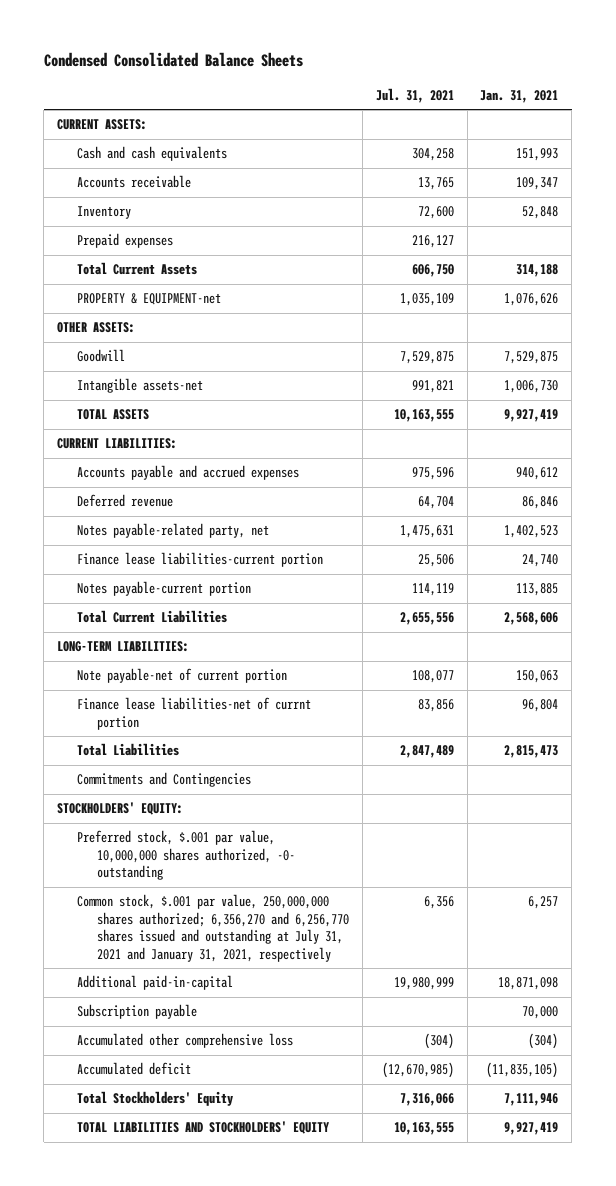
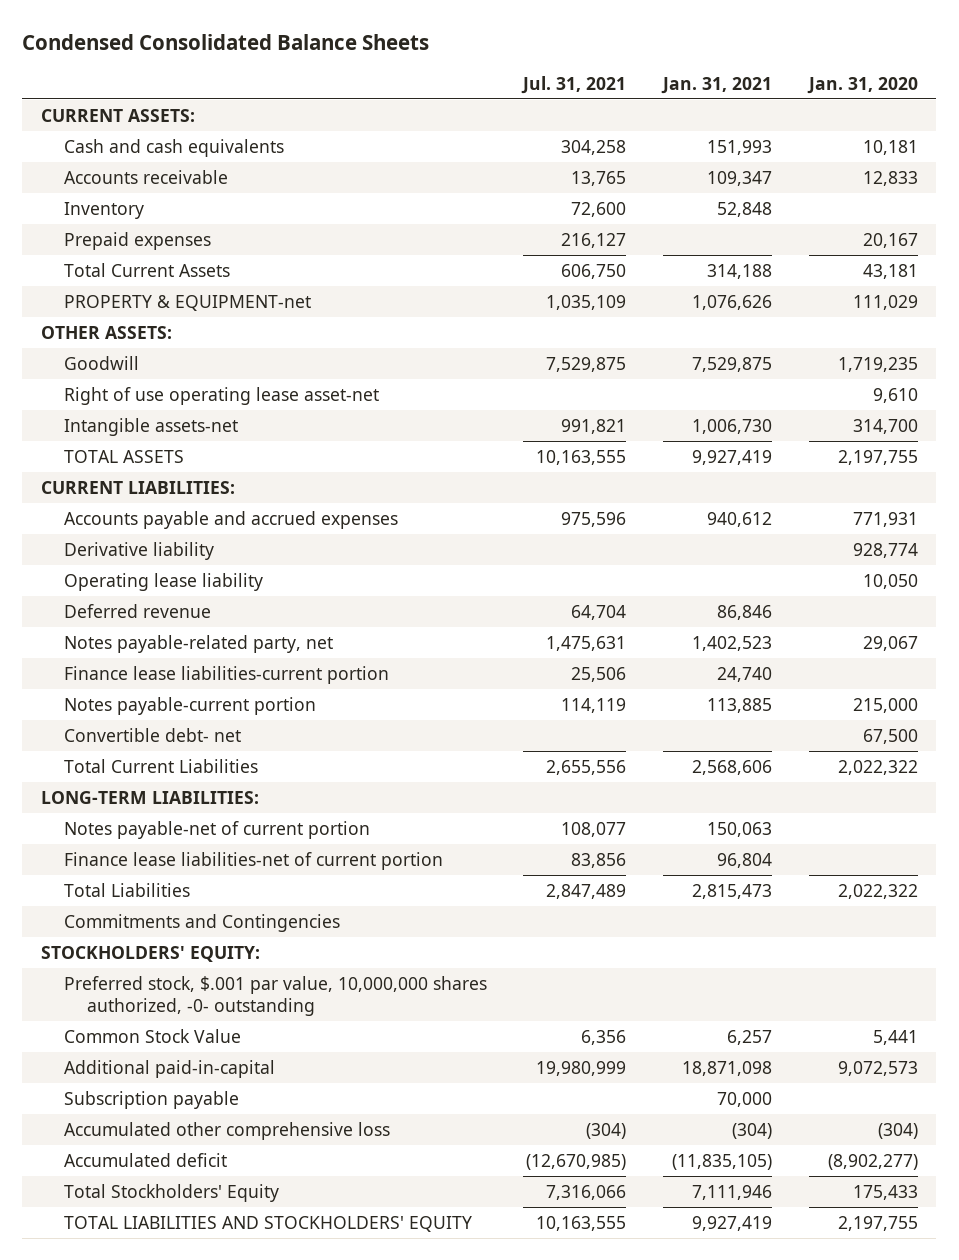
- | Jul. 31, 2021 | Jan. 31, 2021
+ | Jul. 31, 2021 | Jan. 31, 2021 | Jan. 31, 2020
+ Right of use operating lease asset-net | | | 9,610
+ Derivative liability | | | 928,774
+ Operating lease liability | | | 10,050
+ Convertible debt- net | | | 67,500
- Note payable-net of current portion | 108,077 | 150,063
- Finance lease liabilities-net of currnt portion | 83,856 | 96,804
+ Notes payable-net of current portion | 108,077 | 150,063 |
+ Finance lease liabilities-net of current portion | 83,856 | 96,804 |
- Common stock, $.001 par value, 250,000,000 shares authorized; 6,356,270 and 6,256,770 shares issued and outstanding at July 31, 2021 and January 31, 2021, respectively | 6,356 | 6,257
+ Common Stock Value | 6,356 | 6,257 | 5,441

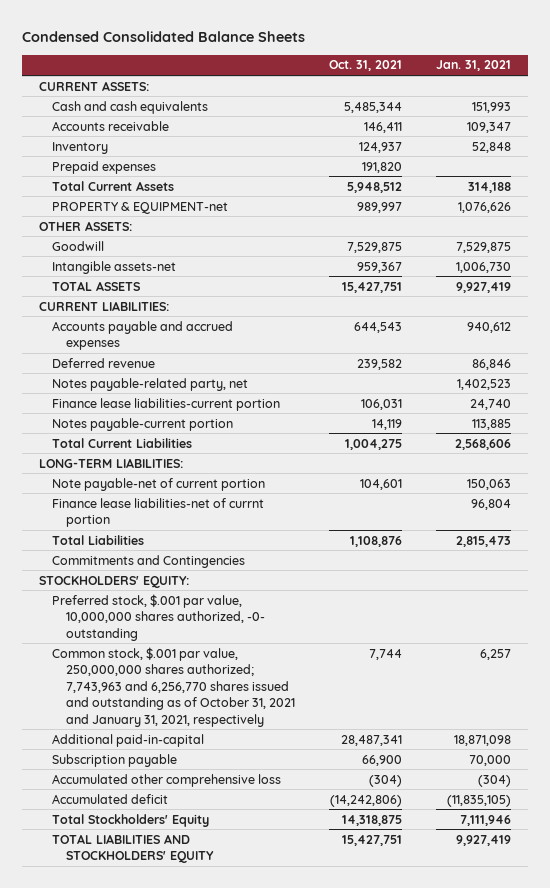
- | Jul. 31, 2021 | Jan. 31, 2021 | Jan. 31, 2020
+ | Oct. 31, 2021 | Jan. 31, 2021
- Right of use operating lease asset-net | | | 9,610
- Derivative liability | | | 928,774
- Operating lease liability | | | 10,050
- Convertible debt- net | | | 67,500
- Notes payable-net of current portion | 108,077 | 150,063 |
- Finance lease liabilities-net of current portion | 83,856 | 96,804 |
+ Note payable-net of current portion | 104,601 | 150,063
+ Finance lease liabilities-net of currnt portion | | 96,804
- Common Stock Value | 6,356 | 6,257 | 5,441
+ Common stock, $.001 par value, 250,000,000 shares authorized; 7,743,963 and 6,256,770 shares issued and outstanding as of October 31, 2021 and January 31, 2021, respectively | 7,744 | 6,257

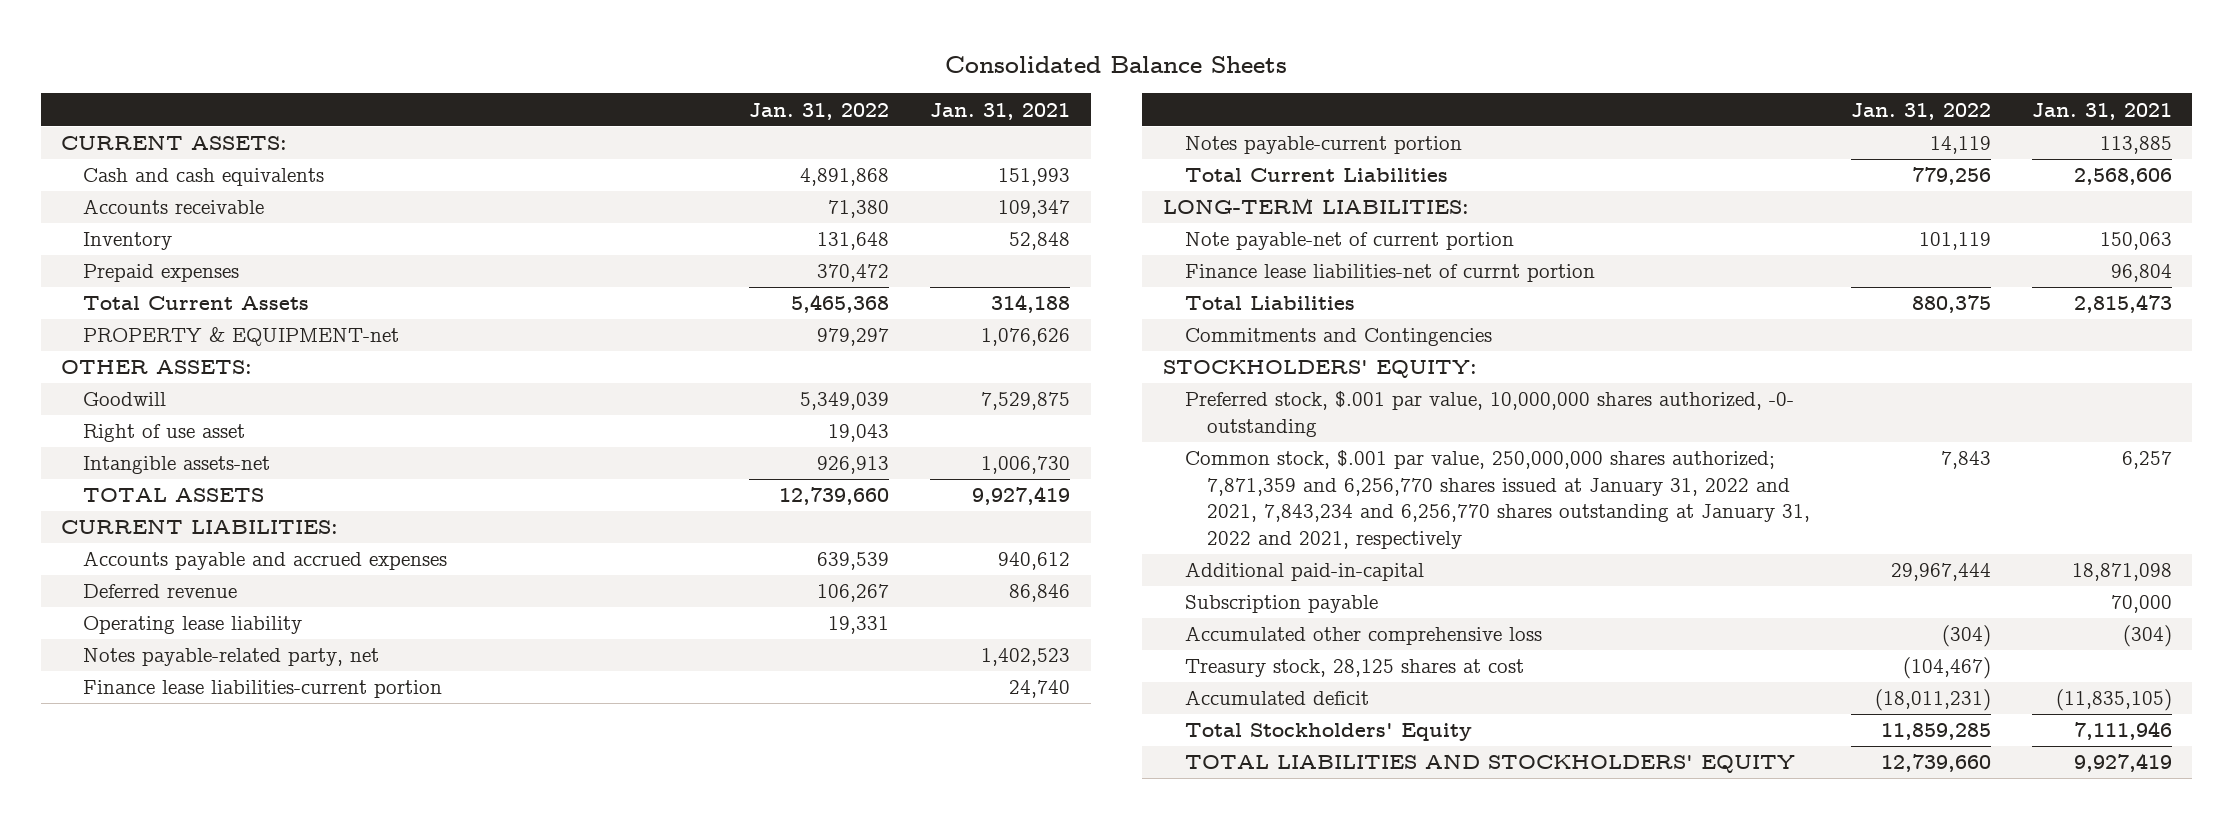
- Condensed Consolidated Balance Sheets
+ Consolidated Balance Sheets
- | Oct. 31, 2021 | Jan. 31, 2021
+ | Jan. 31, 2022 | Jan. 31, 2021
+ Right of use asset | 19,043 |
+ Operating lease liability | 19,331 |
- Common stock, $.001 par value, 250,000,000 shares authorized; 7,743,963 and 6,256,770 shares issued and outstanding as of October 31, 2021 and January 31, 2021, respectively | 7,744 | 6,257
+ Common stock, $.001 par value, 250,000,000 shares authorized; 7,871,359 and 6,256,770 shares issued at January 31, 2022 and 2021, 7,843,234 and 6,256,770 shares outstanding at January 31, 2022 and 2021, respectively | 7,843 | 6,257
+ Treasury stock, 28,125 shares at cost | (104,467) |

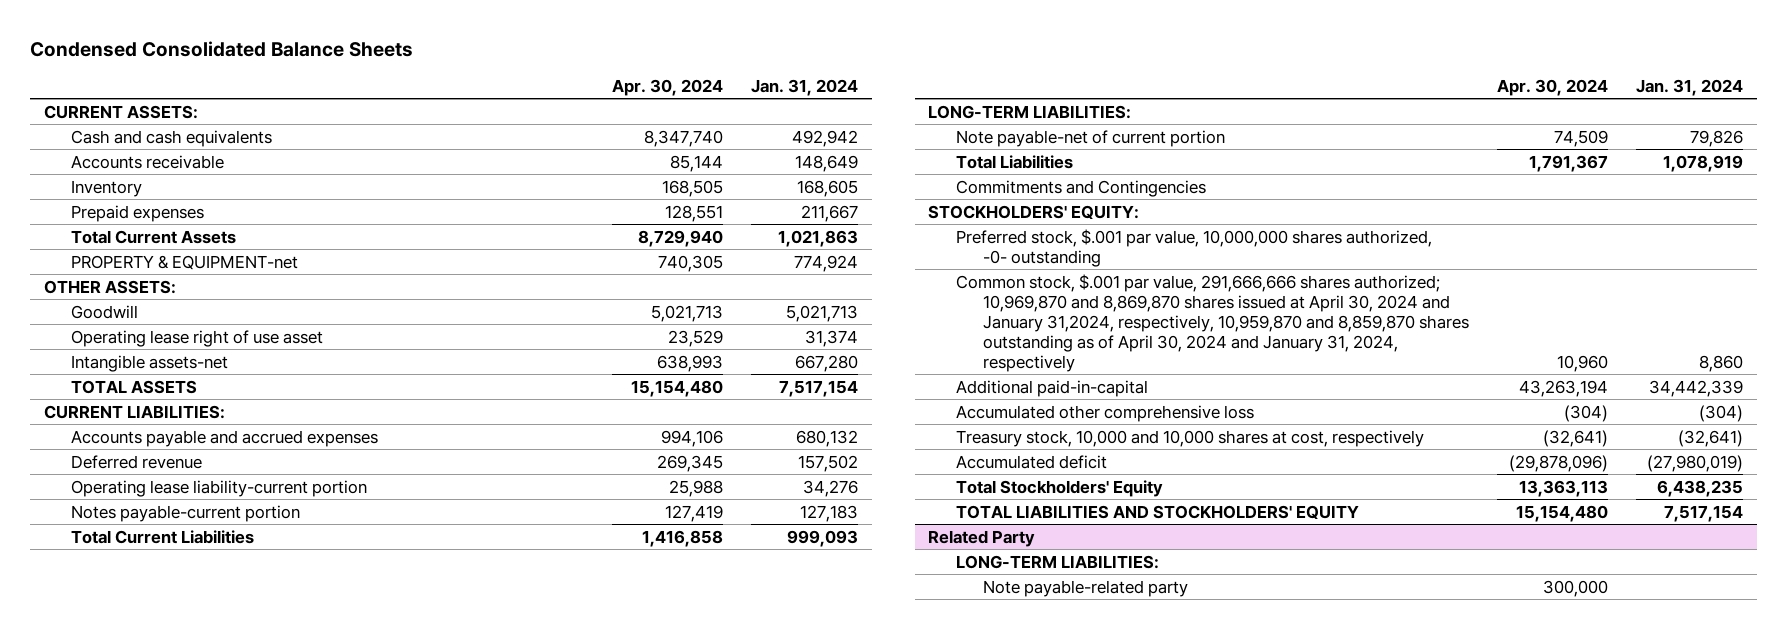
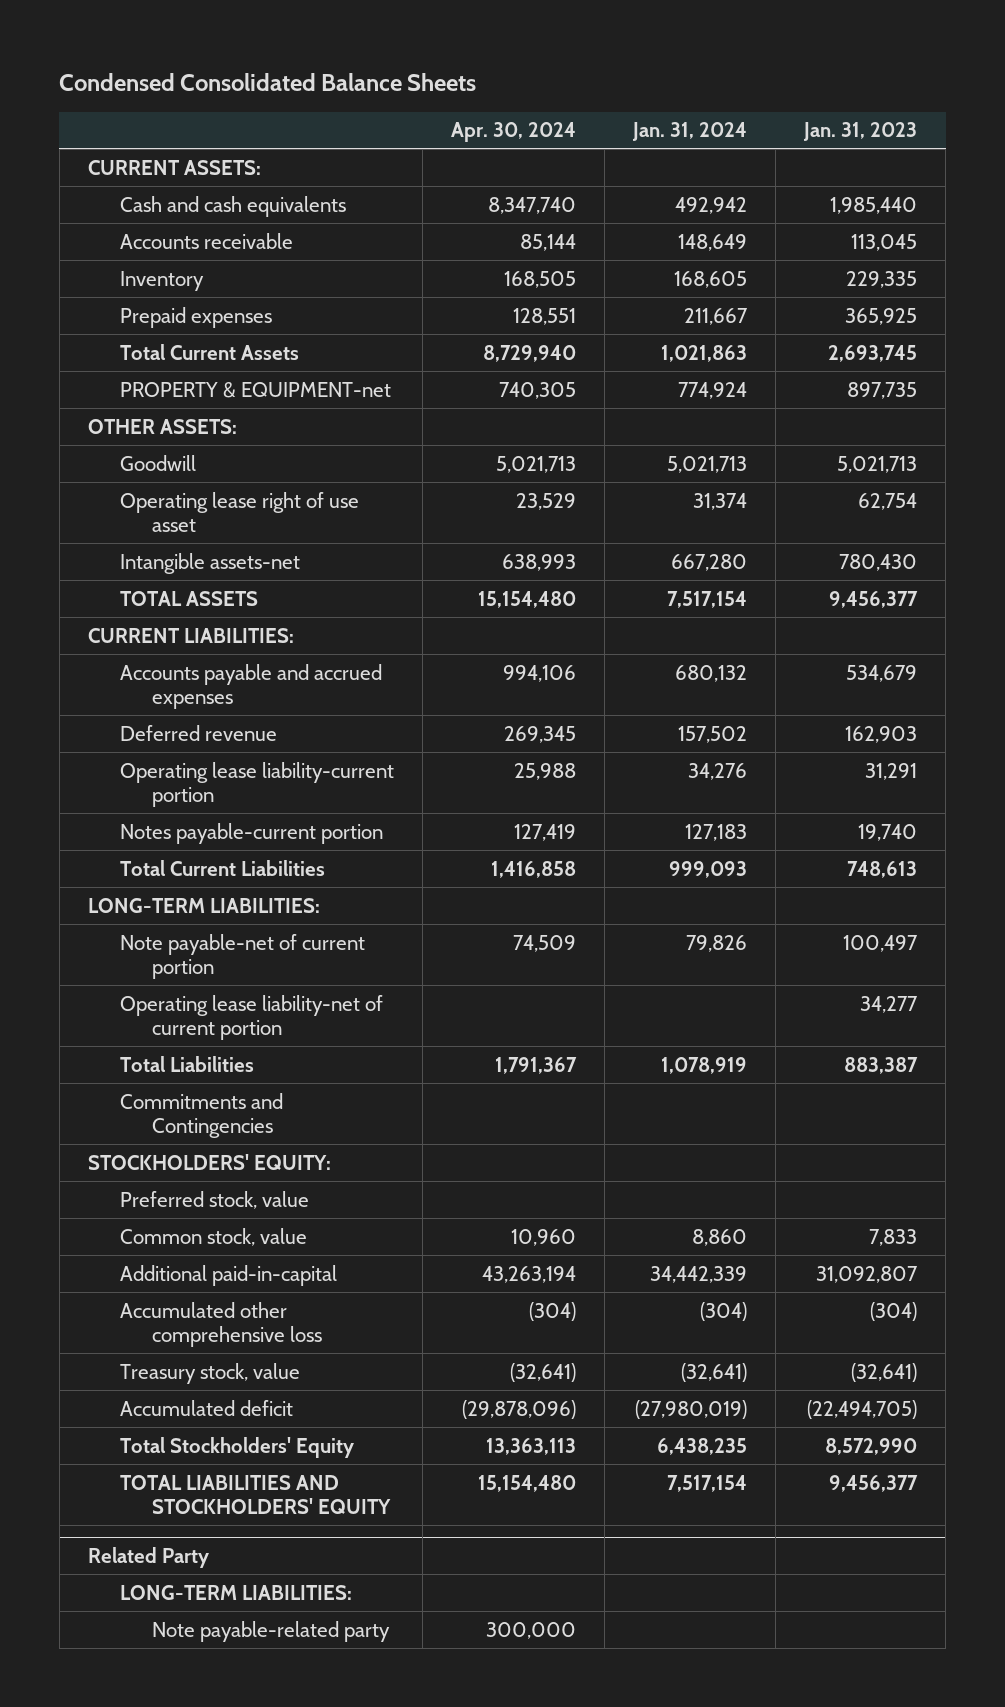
- | Apr. 30, 2024 | Jan. 31, 2024
+ | Apr. 30, 2024 | Jan. 31, 2024 | Jan. 31, 2023
+ Operating lease liability-net of current portion | | | 34,277
- Preferred stock, $.001 par value, 10,000,000 shares authorized, -0- outstanding
- Common stock, $.001 par value, 291,666,666 shares authorized; 10,969,870 and 8,869,870 shares issued at April 30, 2024 and January 31,2024, respectively, 10,959,870 and 8,859,870 shares outstanding as of April 30, 2024 and January 31, 2024, respectively | 10,960 | 8,860
+ Preferred stock, value
+ Common stock, value | 10,960 | 8,860 | 7,833
- Treasury stock, 10,000 and 10,000 shares at cost, respectively | (32,641) | (32,641)
+ Treasury stock, value | (32,641) | (32,641) | (32,641)

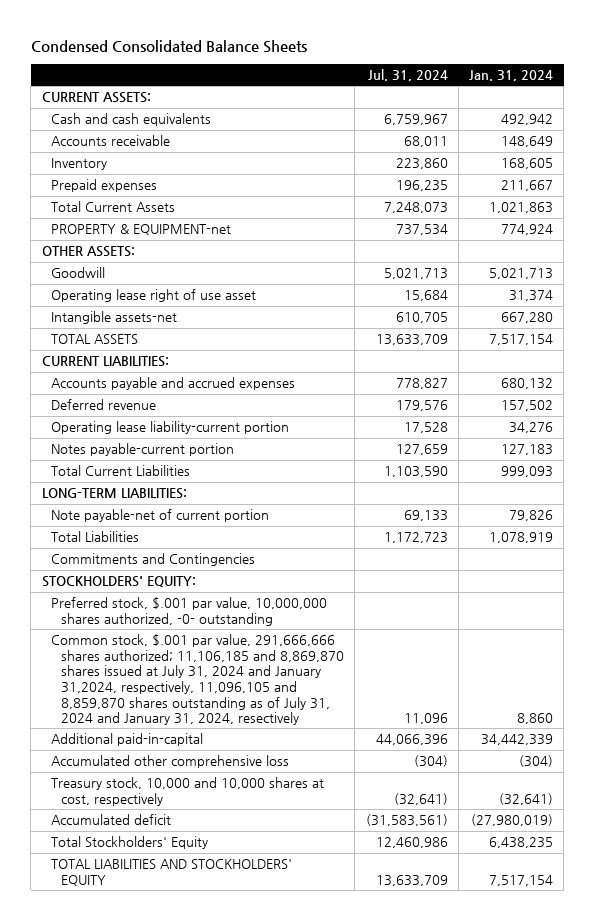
- | Apr. 30, 2024 | Jan. 31, 2024 | Jan. 31, 2023
+ | Jul. 31, 2024 | Jan. 31, 2024
- Operating lease liability-net of current portion | | | 34,277
- Preferred stock, value
- Common stock, value | 10,960 | 8,860 | 7,833
+ Preferred stock, $.001 par value, 10,000,000 shares authorized, -0- outstanding
+ Common stock, $.001 par value, 291,666,666 shares authorized; 11,106,185 and 8,869,870 shares issued at July 31, 2024 and January 31,2024, respectively, 11,096,105 and 8,859,870 shares outstanding as of July 31, 2024 and January 31, 2024, resectively | 11,096 | 8,860
- Treasury stock, value | (32,641) | (32,641) | (32,641)
+ Treasury stock, 10,000 and 10,000 shares at cost, respectively | (32,641) | (32,641)
- Related Party
- LONG-TERM LIABILITIES:
- Note payable-related party | 300,000 | |

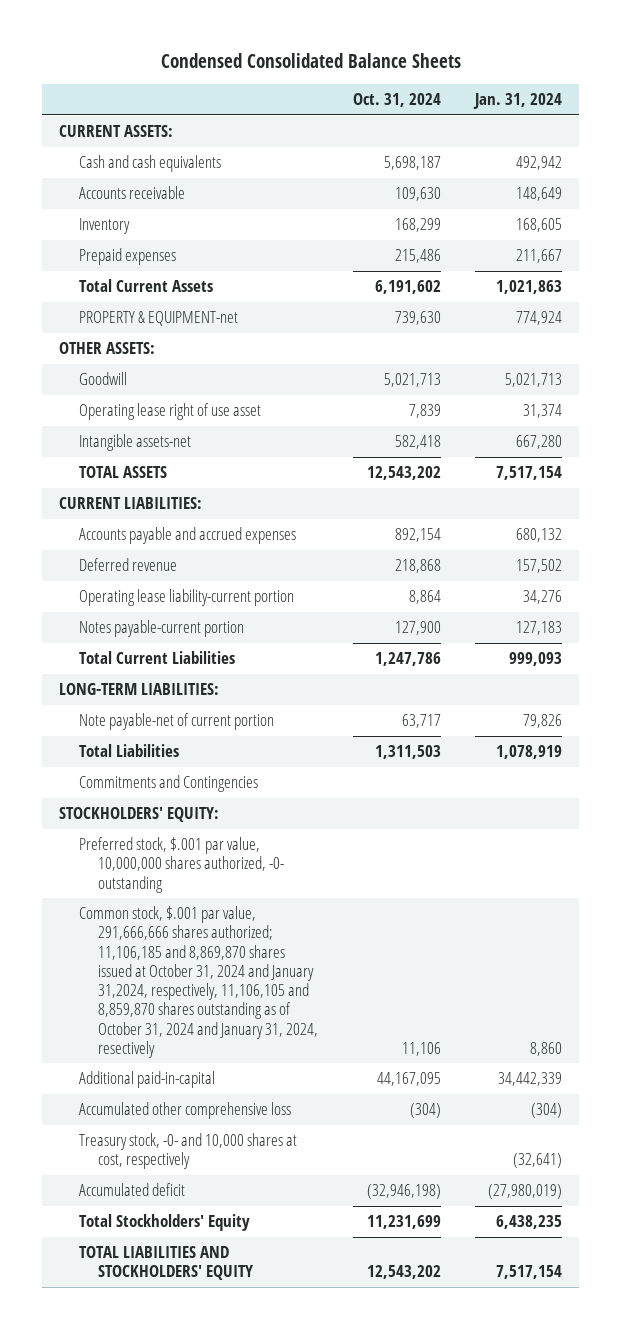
- | Jul. 31, 2024 | Jan. 31, 2024
+ | Oct. 31, 2024 | Jan. 31, 2024
- Common stock, $.001 par value, 291,666,666 shares authorized; 11,106,185 and 8,869,870 shares issued at July 31, 2024 and January 31,2024, respectively, 11,096,105 and 8,859,870 shares outstanding as of July 31, 2024 and January 31, 2024, resectively | 11,096 | 8,860
+ Common stock, $.001 par value, 291,666,666 shares authorized; 11,106,185 and 8,869,870 shares issued at October 31, 2024 and January 31,2024, respectively, 11,106,105 and 8,859,870 shares outstanding as of October 31, 2024 and January 31, 2024, resectively | 11,106 | 8,860
- Treasury stock, 10,000 and 10,000 shares at cost, respectively | (32,641) | (32,641)
+ Treasury stock, -0- and 10,000 shares at cost, respectively | | (32,641)

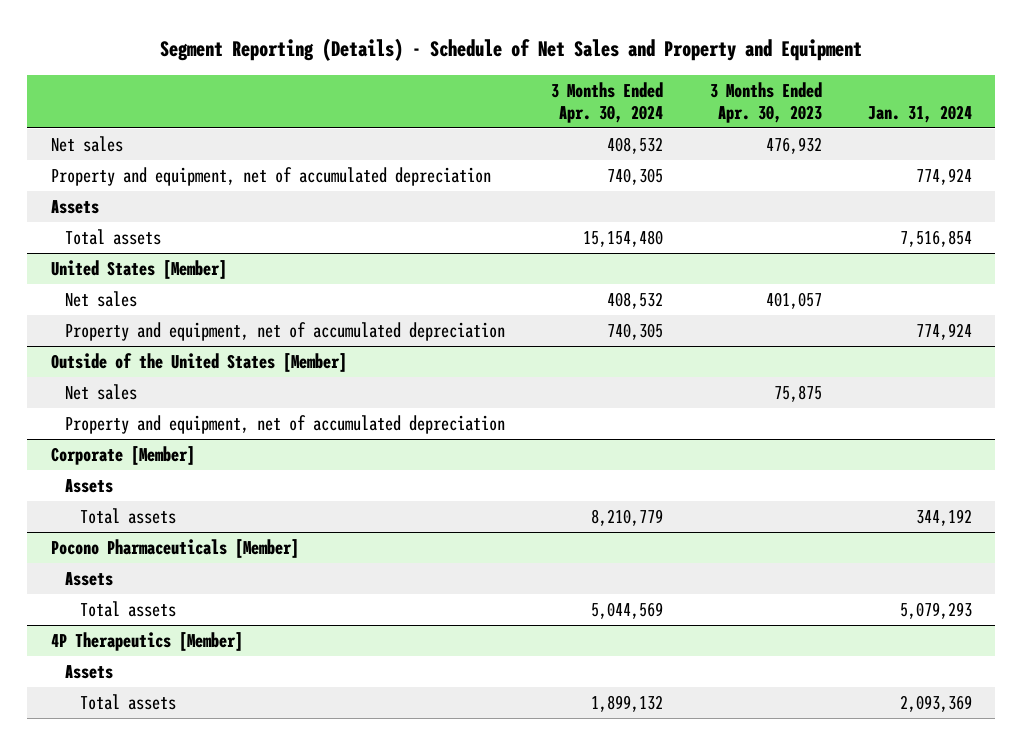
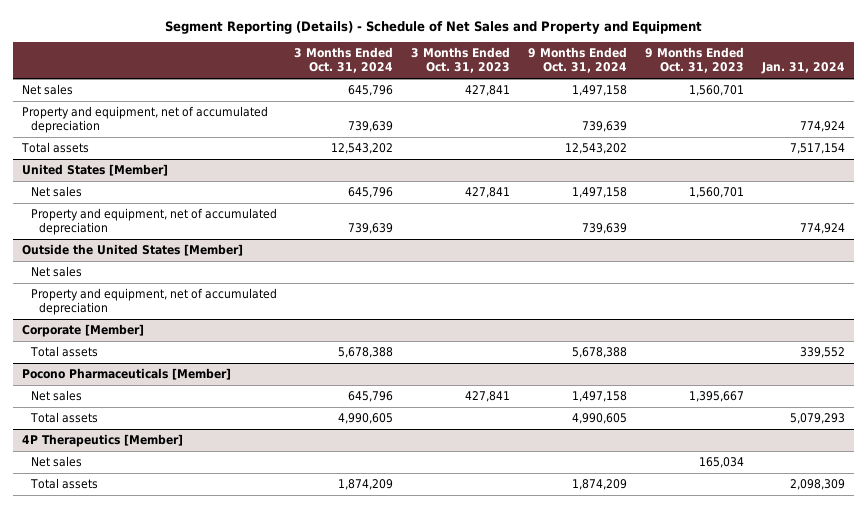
- | 3 Months Ended Apr. 30, 2024 | 3 Months Ended Apr. 30, 2023 | Jan. 31, 2024
+ | 3 Months Ended Oct. 31, 2024 | 3 Months Ended Oct. 31, 2023 | 9 Months Ended Oct. 31, 2024 | 9 Months Ended Oct. 31, 2023 | Jan. 31, 2024
- Assets
- Total assets | 15,154,480 | | 7,516,854
+ Total assets | 12,543,202 | | 12,543,202 | | 7,517,154
- Outside of the United States [Member]
+ Outside the United States [Member]
@ Corporate [Member]
- Assets
- Total assets | 8,210,779 | | 344,192
+ Total assets | 5,678,388 | | 5,678,388 | | 339,552
@ Pocono Pharmaceuticals [Member]
- Assets
+ Net sales | 645,796 | 427,841 | 1,497,158 | 1,395,667 |
@ 4P Therapeutics [Member]
- Assets
- Total assets | 1,899,132 | | 2,093,369
+ Net sales | | | | 165,034 |
+ Total assets | 1,874,209 | | 1,874,209 | | 2,098,309

